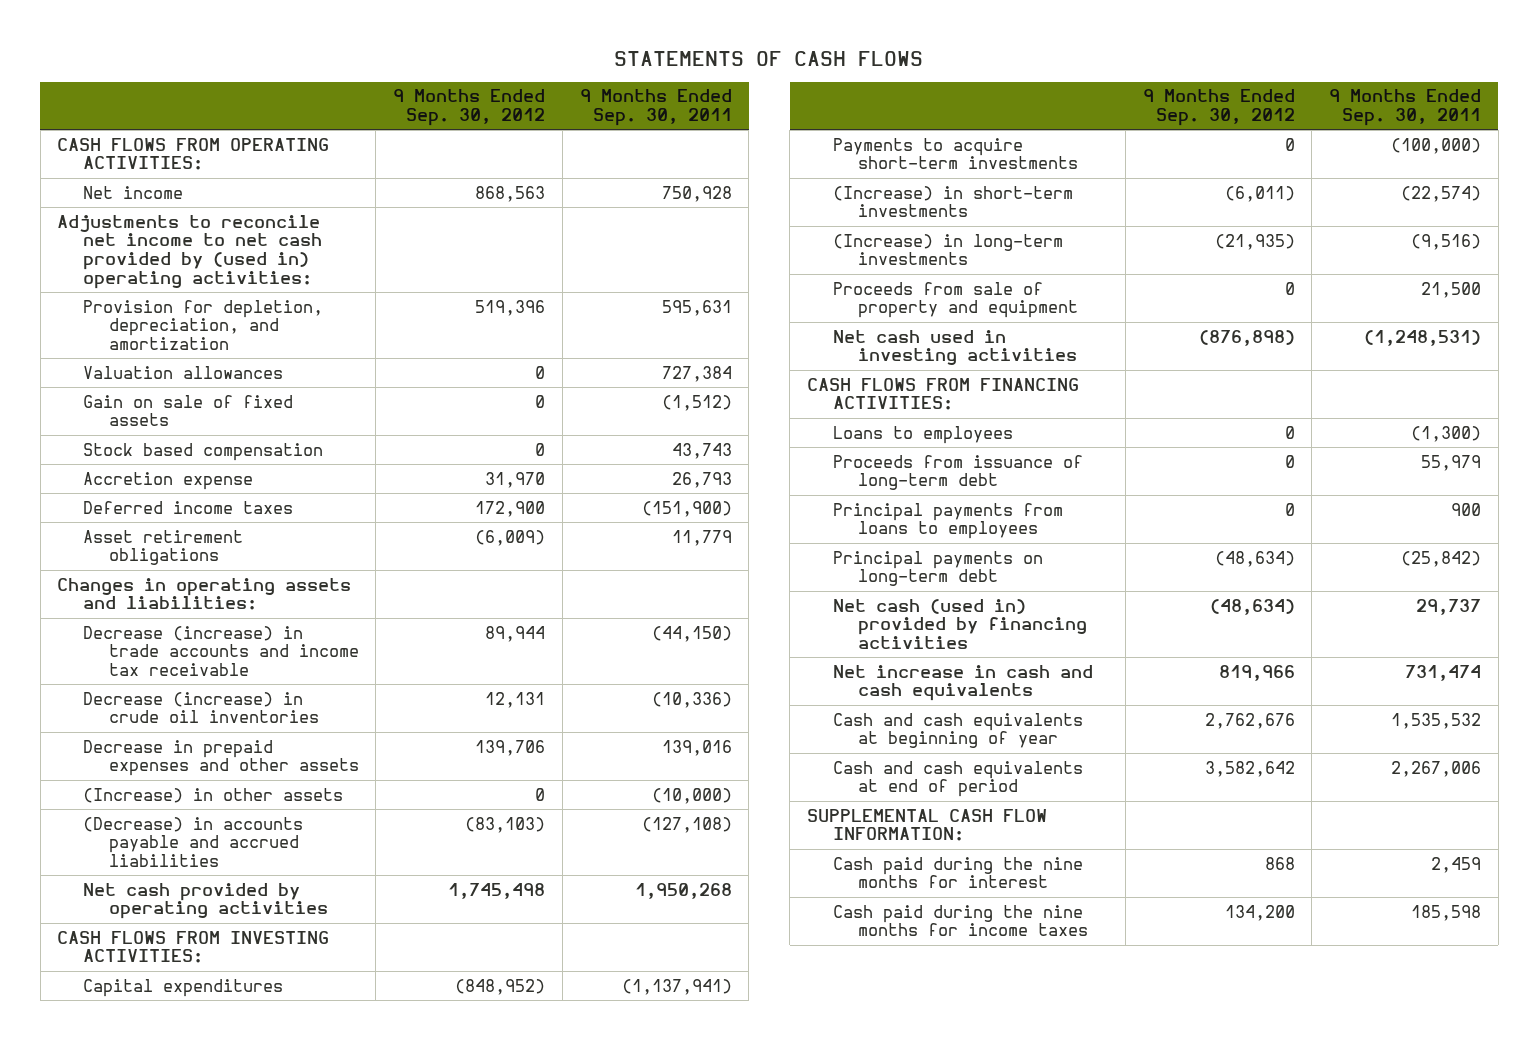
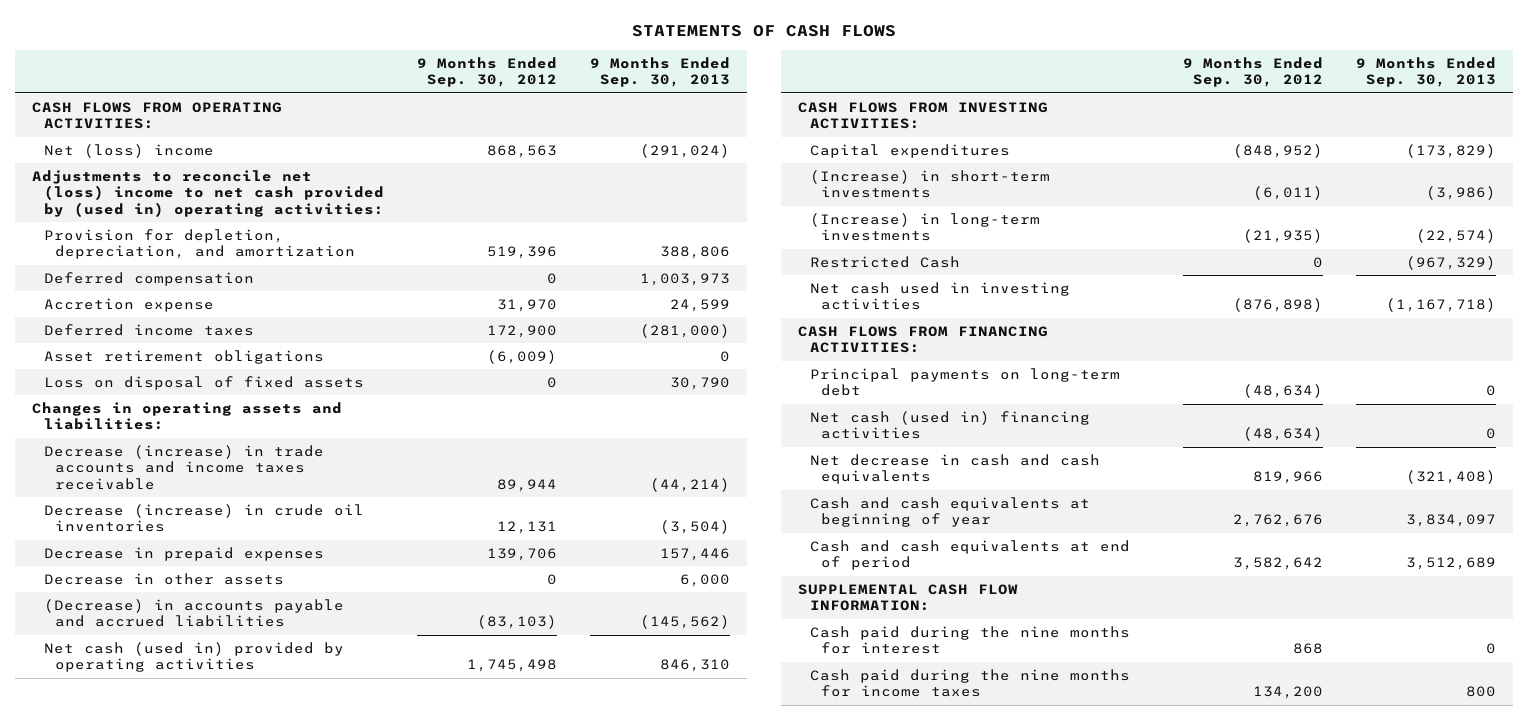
- | 9 Months Ended Sep. 30, 2012 | 9 Months Ended Sep. 30, 2011
+ | 9 Months Ended Sep. 30, 2012 | 9 Months Ended Sep. 30, 2013
- Net income | 868,563 | 750,928
- Adjustments to reconcile net income to net cash provided by (used in) operating activities:
+ Net (loss) income | 868,563 | (291,024)
+ Adjustments to reconcile net (loss) income to net cash provided by (used in) operating activities:
- Valuation allowances | 0 | 727,384
- Gain on sale of fixed assets | 0 | (1,512)
- Stock based compensation | 0 | 43,743
+ Deferred compensation | 0 | 1,003,973
+ Loss on disposal of fixed assets | 0 | 30,790
- Decrease (increase) in trade accounts and income tax receivable | 89,944 | (44,150)
+ Decrease (increase) in trade accounts and income taxes receivable | 89,944 | (44,214)
- Decrease in prepaid expenses and other assets | 139,706 | 139,016
- (Increase) in other assets | 0 | (10,000)
+ Decrease in prepaid expenses | 139,706 | 157,446
+ Decrease in other assets | 0 | 6,000
- Net cash provided by operating activities | 1,745,498 | 1,950,268
+ Net cash (used in) provided by operating activities | 1,745,498 | 846,310
- Payments to acquire short-term investments | 0 | (100,000)
- Proceeds from sale of property and equipment | 0 | 21,500
+ Restricted Cash | 0 | (967,329)
- Loans to employees | 0 | (1,300)
- Proceeds from issuance of long-term debt | 0 | 55,979
- Principal payments from loans to employees | 0 | 900
- Net cash (used in) provided by financing activities | (48,634) | 29,737
- Net increase in cash and cash equivalents | 819,966 | 731,474
+ Net cash (used in) financing activities | (48,634) | 0
+ Net decrease in cash and cash equivalents | 819,966 | (321,408)

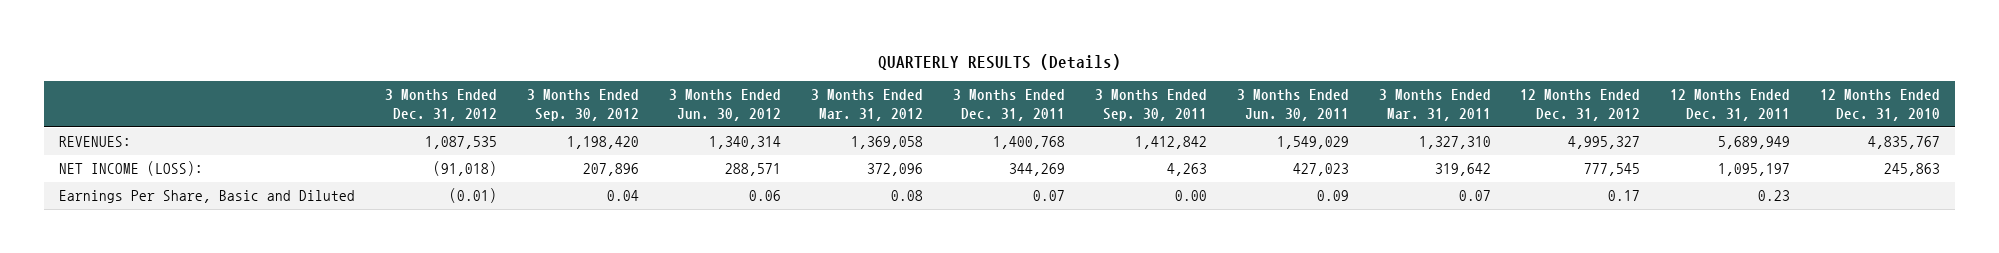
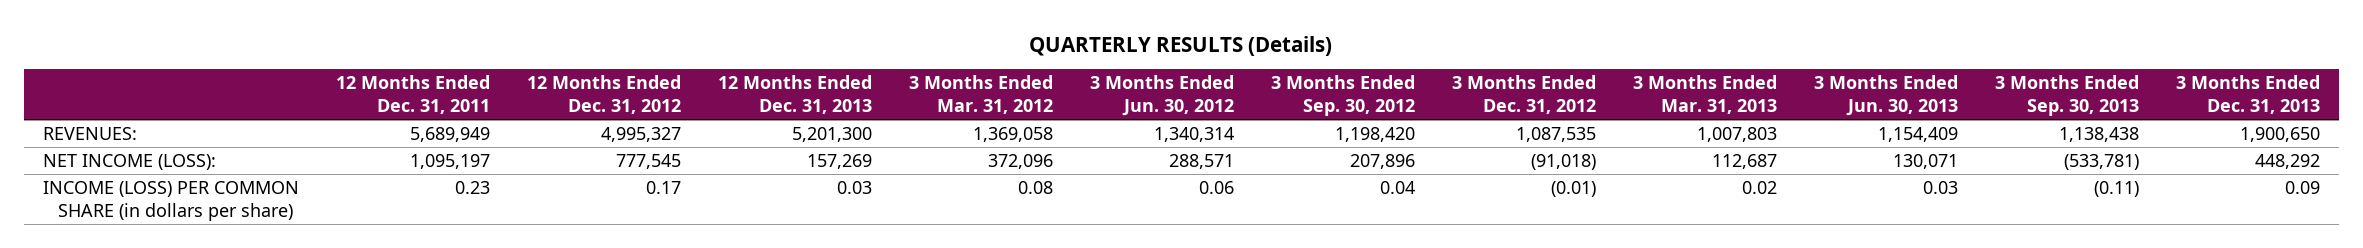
- | 3 Months Ended Dec. 31, 2012 | 3 Months Ended Sep. 30, 2012 | 3 Months Ended Jun. 30, 2012 | 3 Months Ended Mar. 31, 2012 | 3 Months Ended Dec. 31, 2011 | 3 Months Ended Sep. 30, 2011 | 3 Months Ended Jun. 30, 2011 | 3 Months Ended Mar. 31, 2011 | 12 Months Ended Dec. 31, 2012 | 12 Months Ended Dec. 31, 2011 | 12 Months Ended Dec. 31, 2010
+ | 12 Months Ended Dec. 31, 2011 | 12 Months Ended Dec. 31, 2012 | 12 Months Ended Dec. 31, 2013 | 3 Months Ended Mar. 31, 2012 | 3 Months Ended Jun. 30, 2012 | 3 Months Ended Sep. 30, 2012 | 3 Months Ended Dec. 31, 2012 | 3 Months Ended Mar. 31, 2013 | 3 Months Ended Jun. 30, 2013 | 3 Months Ended Sep. 30, 2013 | 3 Months Ended Dec. 31, 2013
- Earnings Per Share, Basic and Diluted | (0.01) | 0.04 | 0.06 | 0.08 | 0.07 | 0.00 | 0.09 | 0.07 | 0.17 | 0.23 |
+ INCOME (LOSS) PER COMMON SHARE (in dollars per share) | 0.23 | 0.17 | 0.03 | 0.08 | 0.06 | 0.04 | (0.01) | 0.02 | 0.03 | (0.11) | 0.09

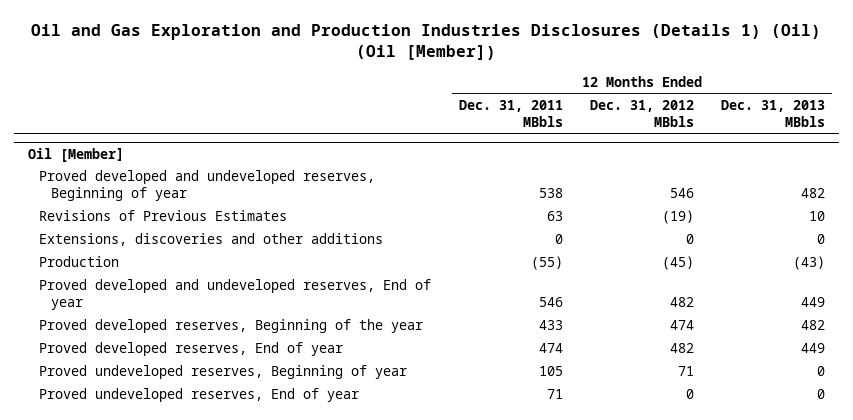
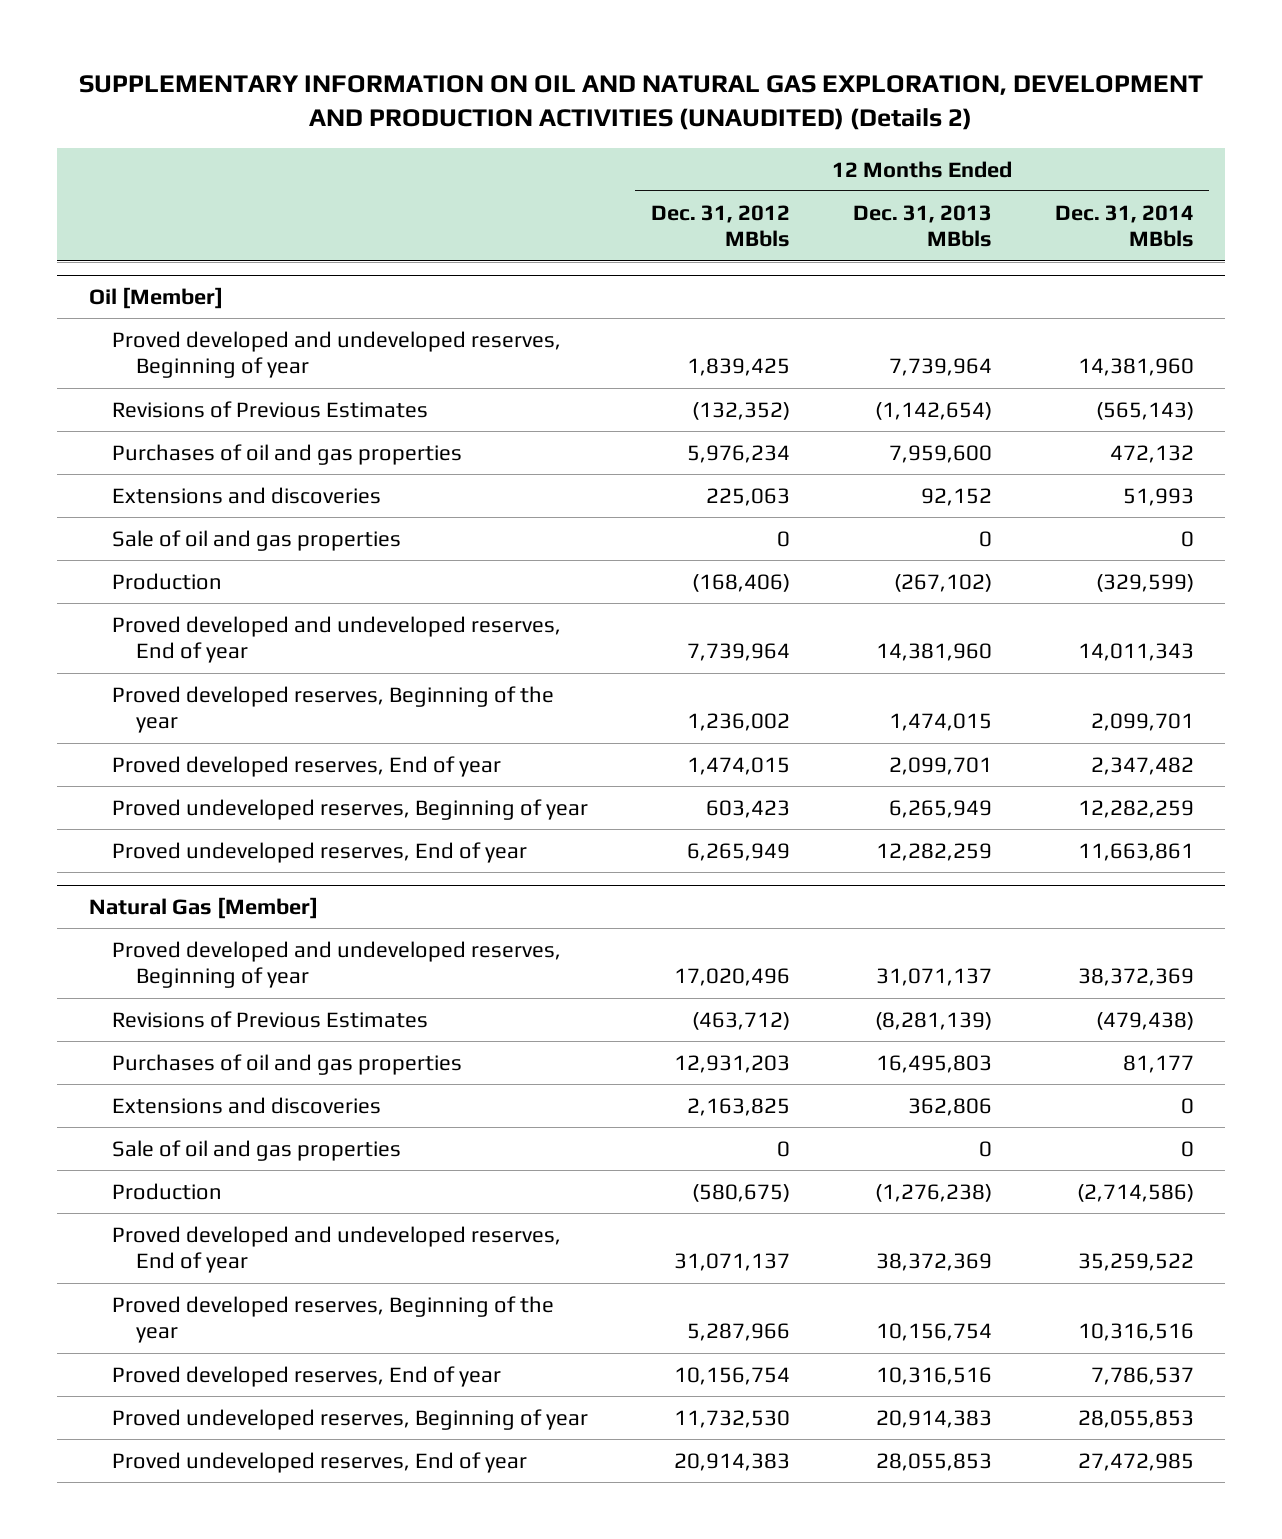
- Oil and Gas Exploration and Production Industries Disclosures (Details 1) (Oil) (Oil [Member])
+ SUPPLEMENTARY INFORMATION ON OIL AND NATURAL GAS EXPLORATION, DEVELOPMENT AND PRODUCTION ACTIVITIES (UNAUDITED) (Details 2)
- | 12 Months Ended Dec. 31, 2011 MBbls | 12 Months Ended Dec. 31, 2012 MBbls | 12 Months Ended Dec. 31, 2013 MBbls
+ | 12 Months Ended Dec. 31, 2012 MBbls | 12 Months Ended Dec. 31, 2013 MBbls | 12 Months Ended Dec. 31, 2014 MBbls
@ Oil [Member]
- Proved developed and undeveloped reserves, Beginning of year | 538 | 546 | 482
- Revisions of Previous Estimates | 63 | (19) | 10
- Extensions, discoveries and other additions | 0 | 0 | 0
- Production | (55) | (45) | (43)
- Proved developed and undeveloped reserves, End of year | 546 | 482 | 449
- Proved developed reserves, Beginning of the year | 433 | 474 | 482
- Proved developed reserves, End of year | 474 | 482 | 449
- Proved undeveloped reserves, Beginning of year | 105 | 71 | 0
- Proved undeveloped reserves, End of year | 71 | 0 | 0
+ Proved developed and undeveloped reserves, Beginning of year | 1,839,425 | 7,739,964 | 14,381,960
+ Revisions of Previous Estimates | (132,352) | (1,142,654) | (565,143)
+ Purchases of oil and gas properties | 5,976,234 | 7,959,600 | 472,132
+ Extensions and discoveries | 225,063 | 92,152 | 51,993
+ Sale of oil and gas properties | 0 | 0 | 0
+ Production | (168,406) | (267,102) | (329,599)
+ Proved developed and undeveloped reserves, End of year | 7,739,964 | 14,381,960 | 14,011,343
+ Proved developed reserves, Beginning of the year | 1,236,002 | 1,474,015 | 2,099,701
+ Proved developed reserves, End of year | 1,474,015 | 2,099,701 | 2,347,482
+ Proved undeveloped reserves, Beginning of year | 603,423 | 6,265,949 | 12,282,259
+ Proved undeveloped reserves, End of year | 6,265,949 | 12,282,259 | 11,663,861
+ Natural Gas [Member]
+ Proved developed and undeveloped reserves, Beginning of year | 17,020,496 | 31,071,137 | 38,372,369
+ Revisions of Previous Estimates | (463,712) | (8,281,139) | (479,438)
+ Purchases of oil and gas properties | 12,931,203 | 16,495,803 | 81,177
+ Extensions and discoveries | 2,163,825 | 362,806 | 0
+ Sale of oil and gas properties | 0 | 0 | 0
+ Production | (580,675) | (1,276,238) | (2,714,586)
+ Proved developed and undeveloped reserves, End of year | 31,071,137 | 38,372,369 | 35,259,522
+ Proved developed reserves, Beginning of the year | 5,287,966 | 10,156,754 | 10,316,516
+ Proved developed reserves, End of year | 10,156,754 | 10,316,516 | 7,786,537
+ Proved undeveloped reserves, Beginning of year | 11,732,530 | 20,914,383 | 28,055,853
+ Proved undeveloped reserves, End of year | 20,914,383 | 28,055,853 | 27,472,985

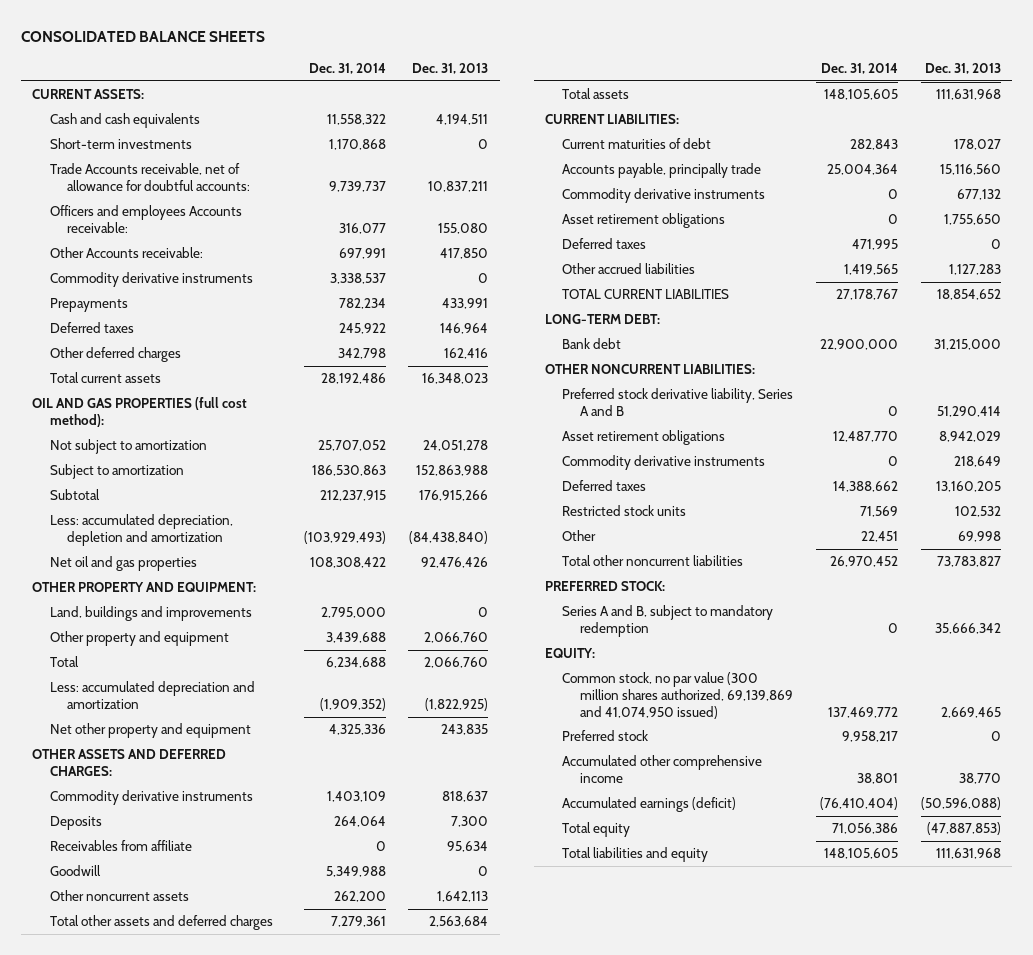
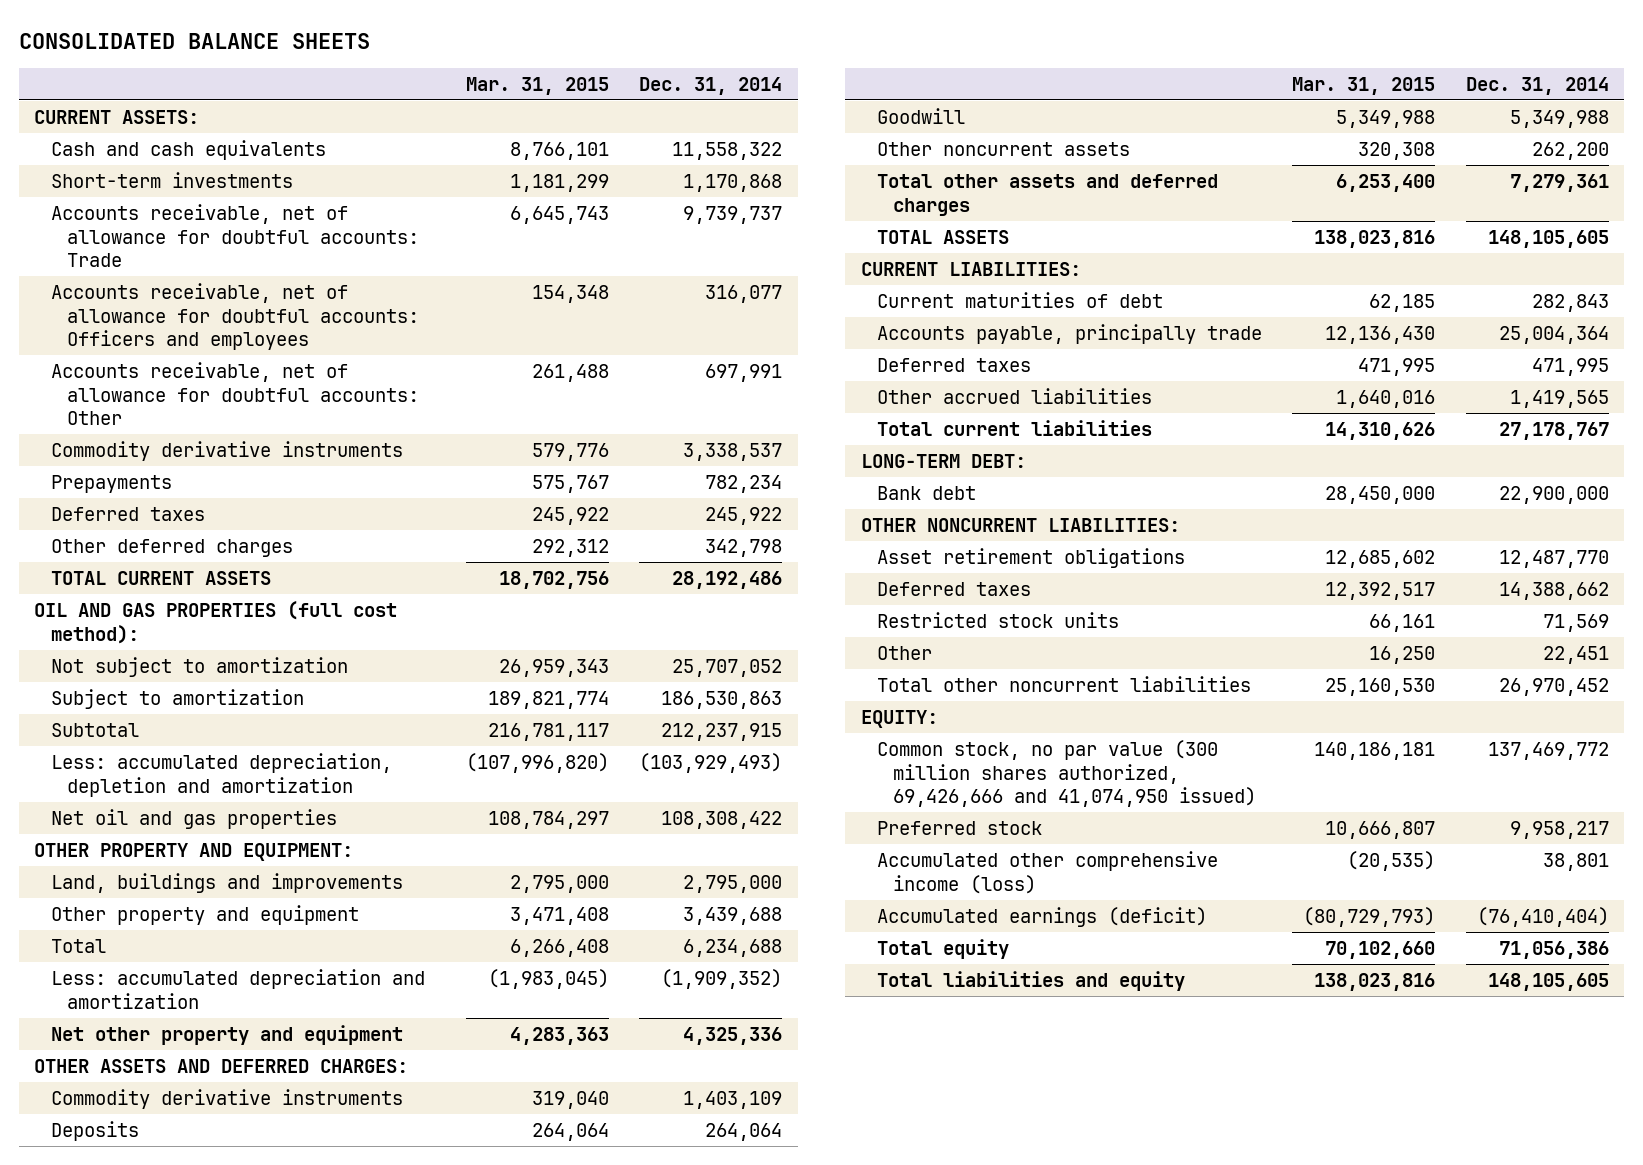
- | Dec. 31, 2014 | Dec. 31, 2013
+ | Mar. 31, 2015 | Dec. 31, 2014
- Trade Accounts receivable, net of allowance for doubtful accounts: | 9,739,737 | 10,837,211
- Officers and employees Accounts receivable: | 316,077 | 155,080
- Other Accounts receivable: | 697,991 | 417,850
+ Accounts receivable, net of allowance for doubtful accounts: Trade | 6,645,743 | 9,739,737
+ Accounts receivable, net of allowance for doubtful accounts: Officers and employees | 154,348 | 316,077
+ Accounts receivable, net of allowance for doubtful accounts: Other | 261,488 | 697,991
- Total current assets | 28,192,486 | 16,348,023
+ TOTAL CURRENT ASSETS | 18,702,756 | 28,192,486
- Receivables from affiliate | 0 | 95,634
- Total assets | 148,105,605 | 111,631,968
+ TOTAL ASSETS | 138,023,816 | 148,105,605
- Commodity derivative instruments | 0 | 677,132
- Asset retirement obligations | 0 | 1,755,650
- TOTAL CURRENT LIABILITIES | 27,178,767 | 18,854,652
+ Total current liabilities | 14,310,626 | 27,178,767
- Preferred stock derivative liability, Series A and B | 0 | 51,290,414
- Commodity derivative instruments | 0 | 218,649
- PREFERRED STOCK:
- Series A and B, subject to mandatory redemption | 0 | 35,666,342
- Common stock, no par value (300 million shares authorized, 69,139,869 and 41,074,950 issued) | 137,469,772 | 2,669,465
+ Common stock, no par value (300 million shares authorized, 69,426,666 and 41,074,950 issued) | 140,186,181 | 137,469,772
- Accumulated other comprehensive income | 38,801 | 38,770
+ Accumulated other comprehensive income (loss) | (20,535) | 38,801

